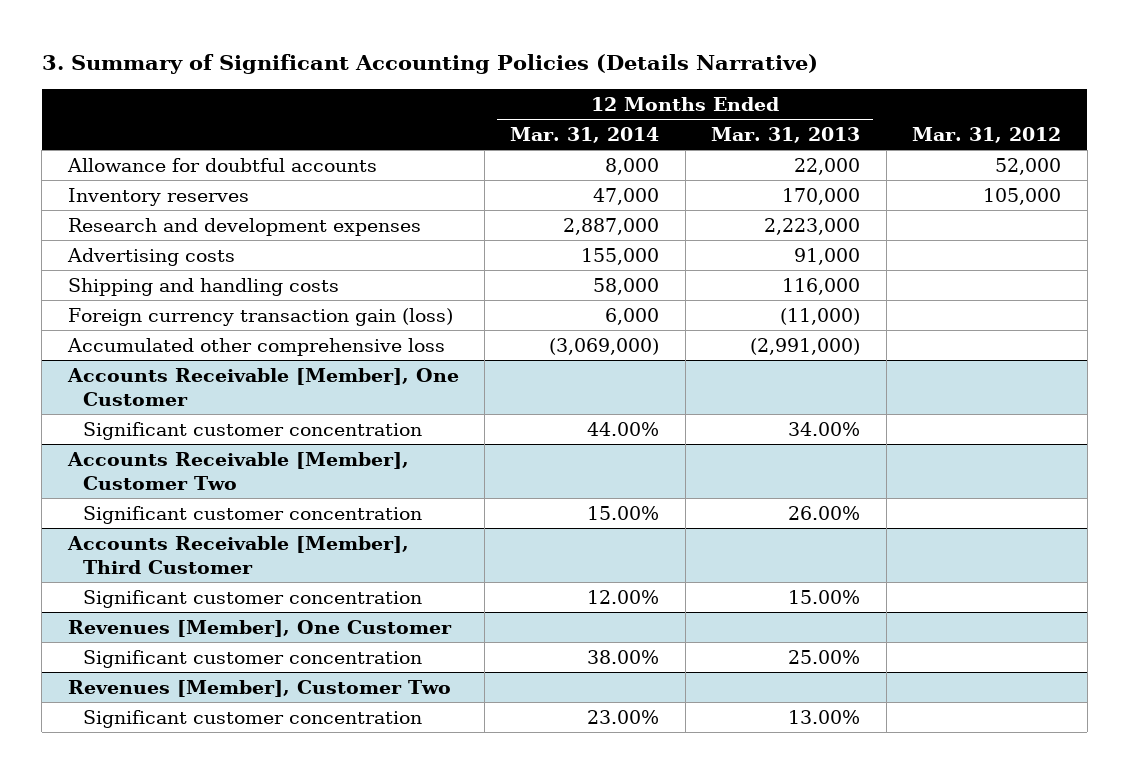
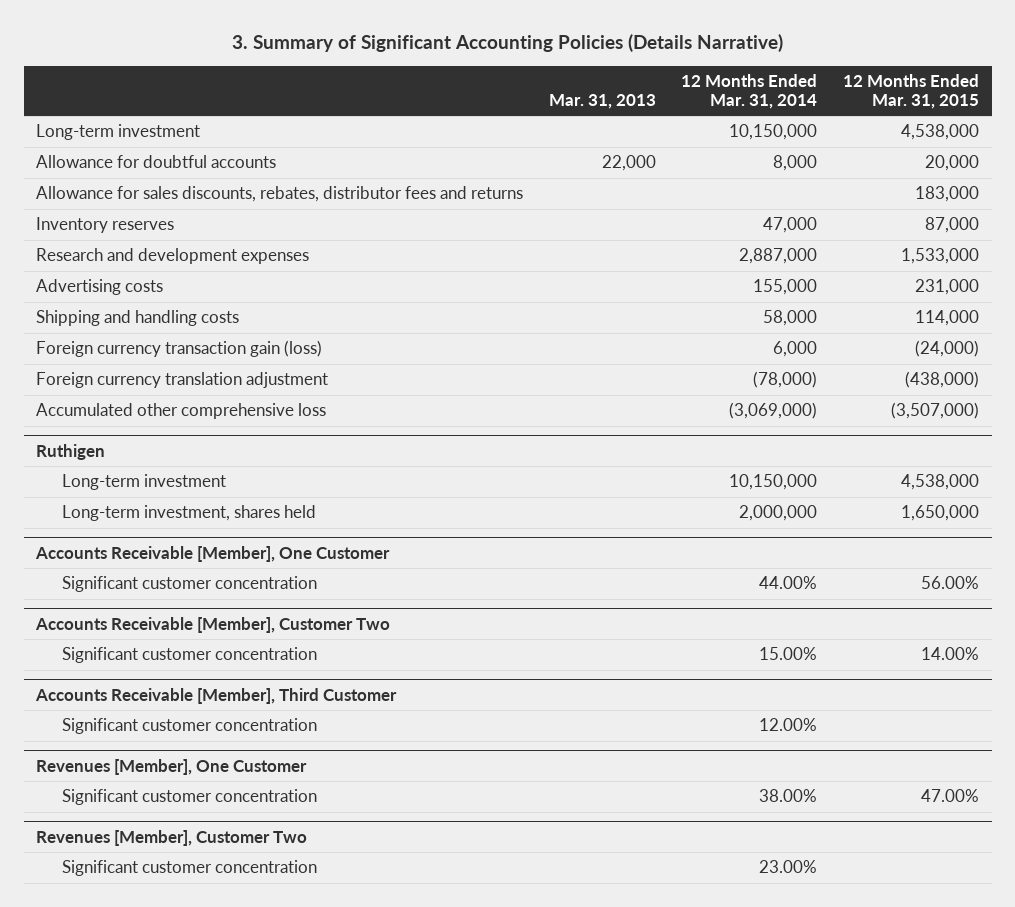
- | 12 Months Ended Mar. 31, 2014 | 12 Months Ended Mar. 31, 2013 | Mar. 31, 2012
+ | Mar. 31, 2013 | 12 Months Ended Mar. 31, 2014 | 12 Months Ended Mar. 31, 2015
+ Long-term investment | | 10,150,000 | 4,538,000
+ Allowance for sales discounts, rebates, distributor fees and returns | | | 183,000
+ Foreign currency translation adjustment | | (78,000) | (438,000)
+ Ruthigen
+ Long-term investment | | 10,150,000 | 4,538,000
+ Long-term investment, shares held | | 2,000,000 | 1,650,000

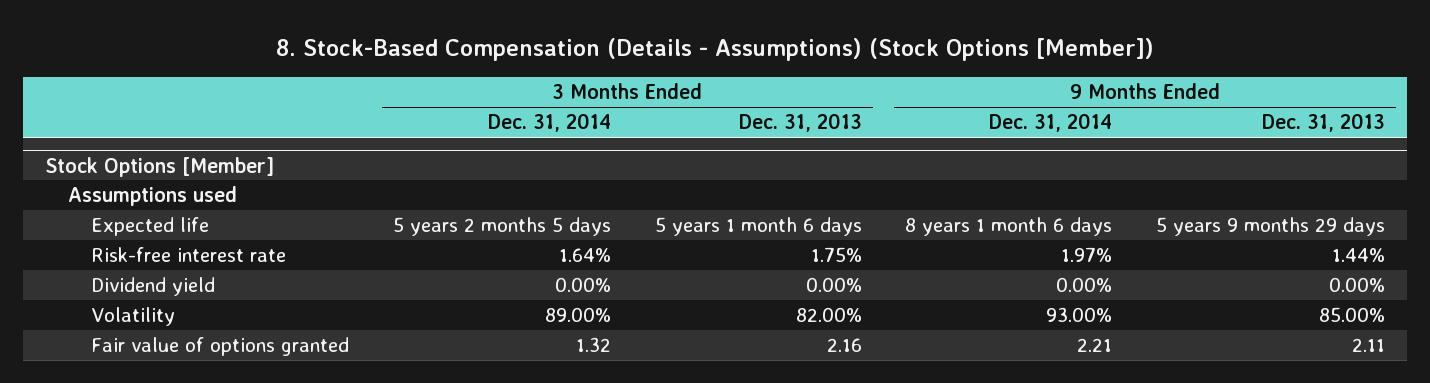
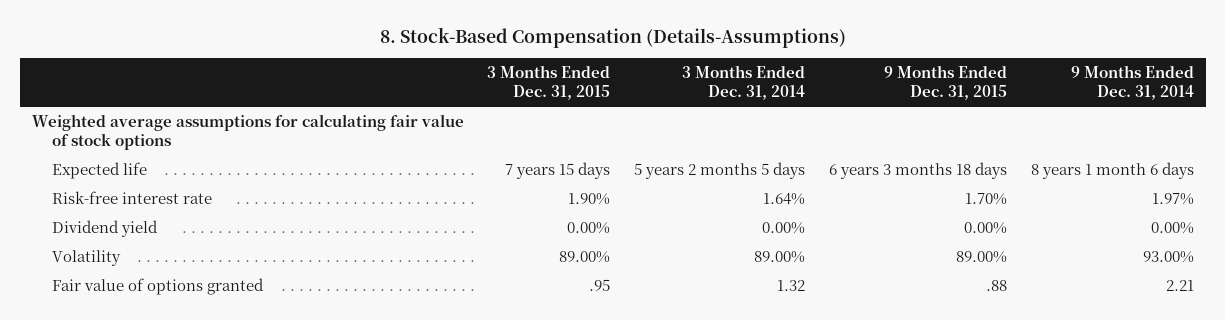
- 8. Stock-Based Compensation (Details - Assumptions) (Stock Options [Member])
+ 8. Stock-Based Compensation (Details-Assumptions)
- | 3 Months Ended Dec. 31, 2014 | 3 Months Ended Dec. 31, 2013 | 9 Months Ended Dec. 31, 2014 | 9 Months Ended Dec. 31, 2013
+ | 3 Months Ended Dec. 31, 2015 | 3 Months Ended Dec. 31, 2014 | 9 Months Ended Dec. 31, 2015 | 9 Months Ended Dec. 31, 2014
- Stock Options [Member]
- Assumptions used
+ Weighted average assumptions for calculating fair value of stock options

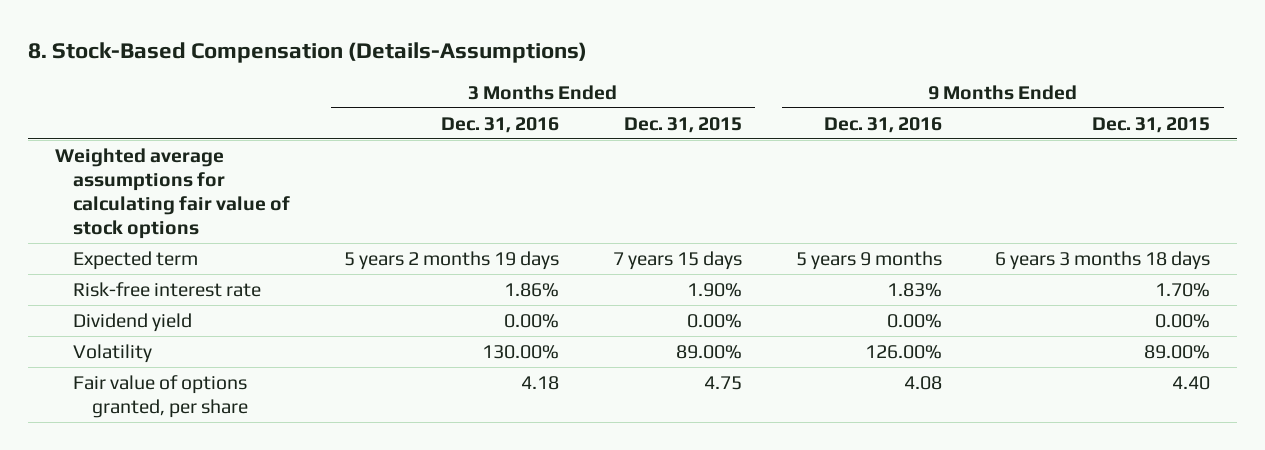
- | 3 Months Ended Dec. 31, 2015 | 3 Months Ended Dec. 31, 2014 | 9 Months Ended Dec. 31, 2015 | 9 Months Ended Dec. 31, 2014
+ | 3 Months Ended Dec. 31, 2016 | 3 Months Ended Dec. 31, 2015 | 9 Months Ended Dec. 31, 2016 | 9 Months Ended Dec. 31, 2015
- Expected life | 7 years 15 days | 5 years 2 months 5 days | 6 years 3 months 18 days | 8 years 1 month 6 days
+ Expected term | 5 years 2 months 19 days | 7 years 15 days | 5 years 9 months | 6 years 3 months 18 days
- Fair value of options granted | .95 | 1.32 | .88 | 2.21
+ Fair value of options granted, per share | 4.18 | 4.75 | 4.08 | 4.40

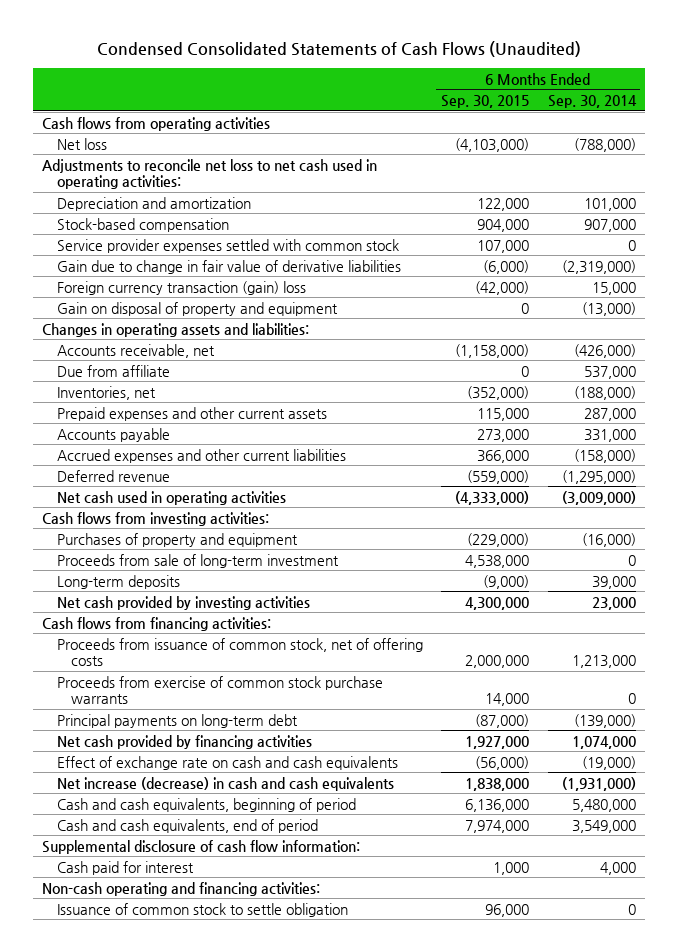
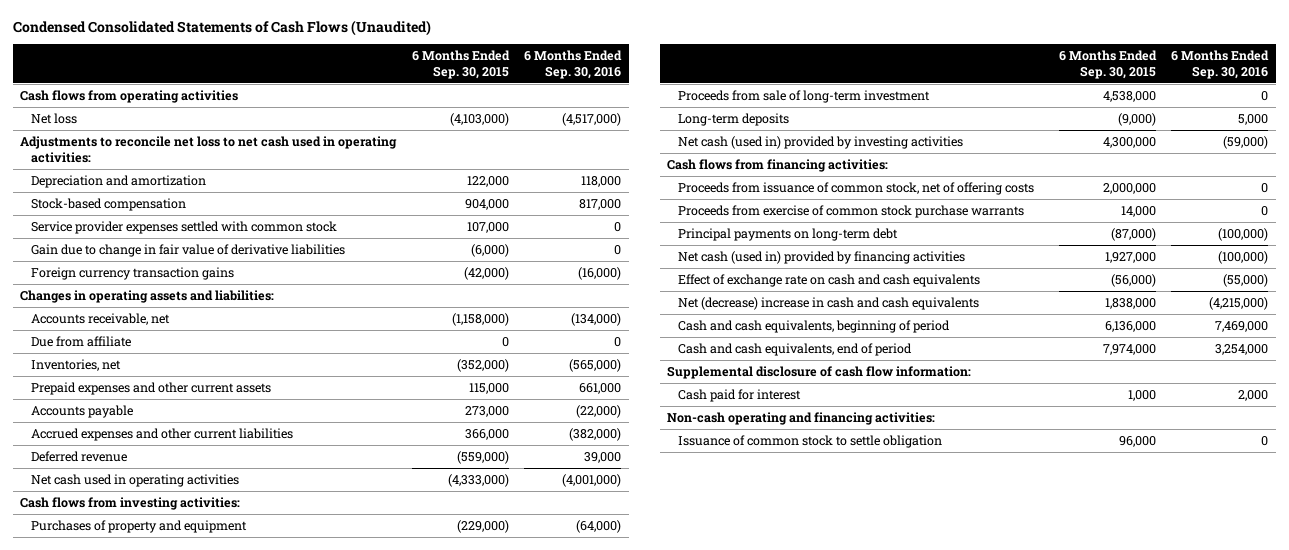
- | 6 Months Ended Sep. 30, 2015 | 6 Months Ended Sep. 30, 2014
+ | 6 Months Ended Sep. 30, 2015 | 6 Months Ended Sep. 30, 2016
- Foreign currency transaction (gain) loss | (42,000) | 15,000
- Gain on disposal of property and equipment | 0 | (13,000)
+ Foreign currency transaction gains | (42,000) | (16,000)
- Net cash provided by investing activities | 4,300,000 | 23,000
+ Net cash (used in) provided by investing activities | 4,300,000 | (59,000)
- Net cash provided by financing activities | 1,927,000 | 1,074,000
+ Net cash (used in) provided by financing activities | 1,927,000 | (100,000)
- Net increase (decrease) in cash and cash equivalents | 1,838,000 | (1,931,000)
+ Net (decrease) increase in cash and cash equivalents | 1,838,000 | (4,215,000)

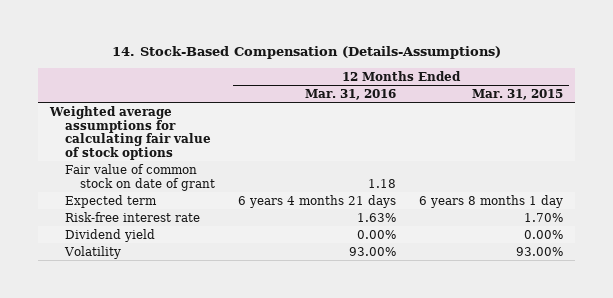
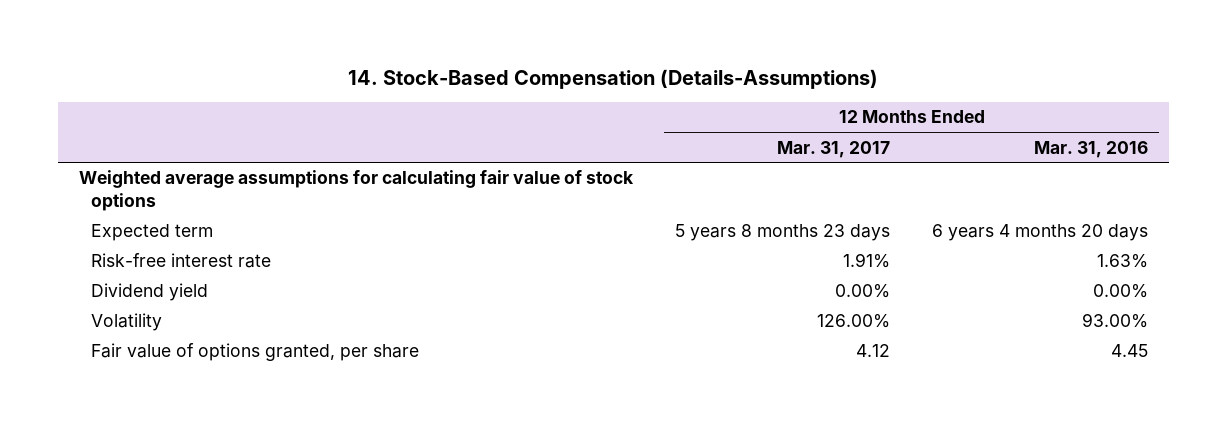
- | 12 Months Ended Mar. 31, 2016 | 12 Months Ended Mar. 31, 2015
+ | 12 Months Ended Mar. 31, 2017 | 12 Months Ended Mar. 31, 2016
- Fair value of common stock on date of grant | 1.18 |
- Expected term | 6 years 4 months 21 days | 6 years 8 months 1 day
+ Expected term | 5 years 8 months 23 days | 6 years 4 months 20 days
+ Fair value of options granted, per share | 4.12 | 4.45

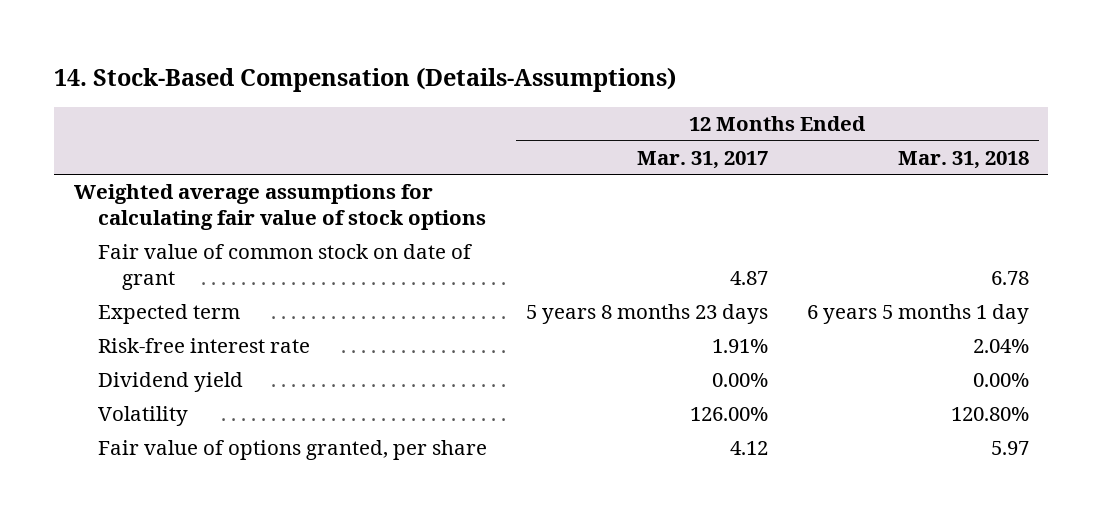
- | 12 Months Ended Mar. 31, 2017 | 12 Months Ended Mar. 31, 2016
+ | 12 Months Ended Mar. 31, 2017 | 12 Months Ended Mar. 31, 2018
+ Fair value of common stock on date of grant | 4.87 | 6.78

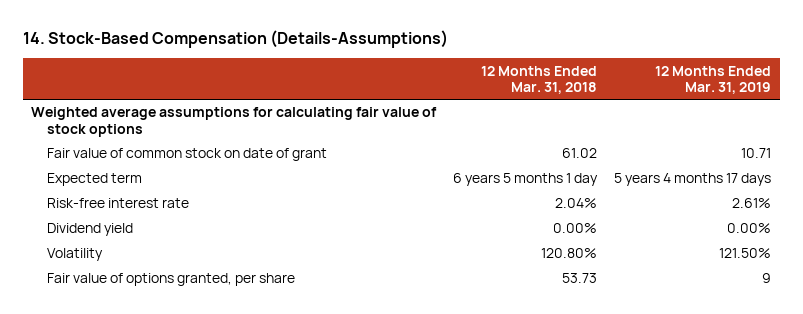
- | 12 Months Ended Mar. 31, 2017 | 12 Months Ended Mar. 31, 2018
+ | 12 Months Ended Mar. 31, 2018 | 12 Months Ended Mar. 31, 2019
- Fair value of common stock on date of grant | 4.87 | 6.78
+ Fair value of common stock on date of grant | 61.02 | 10.71
- Fair value of options granted, per share | 4.12 | 5.97
+ Fair value of options granted, per share | 53.73 | 9

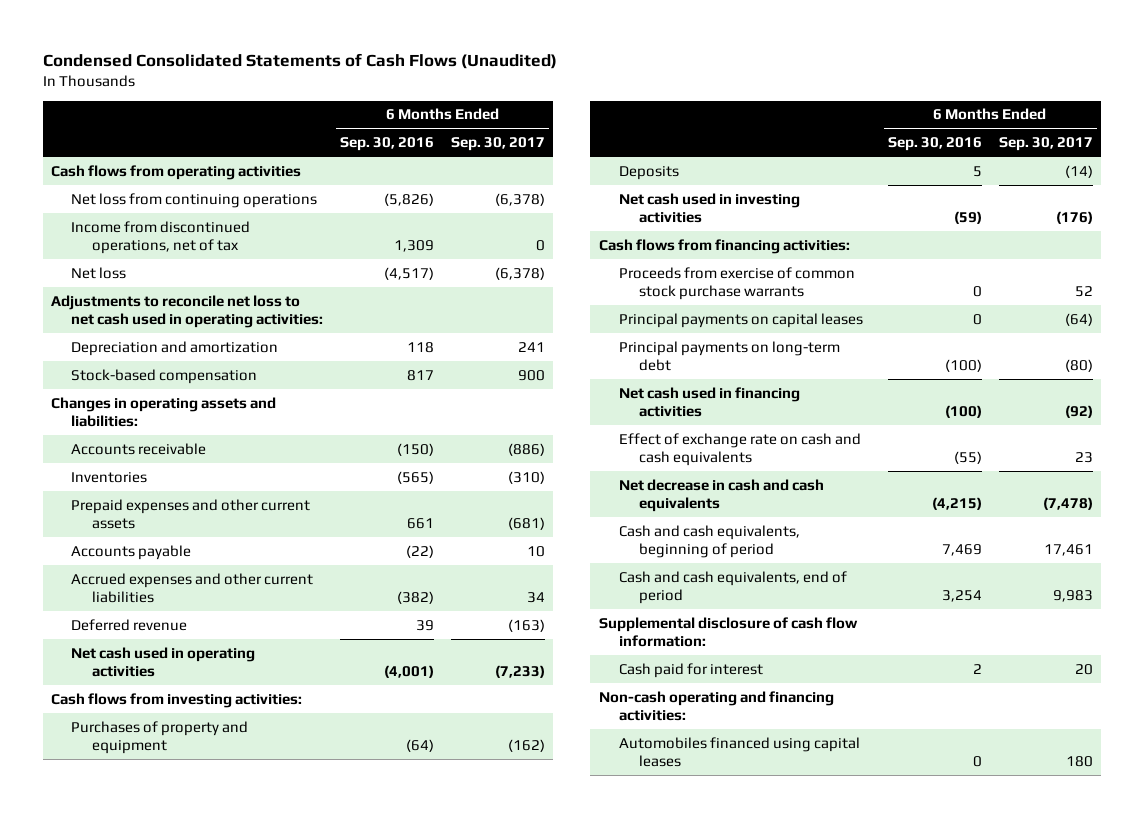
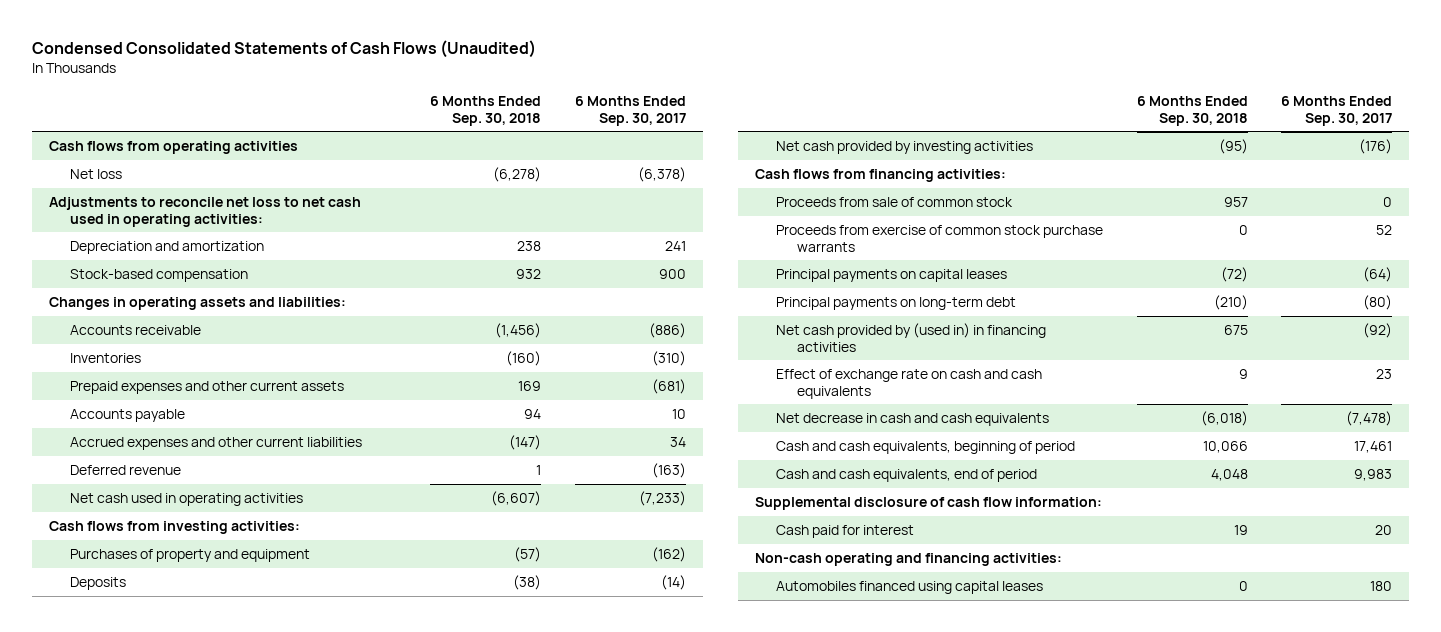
- | 6 Months Ended Sep. 30, 2016 | 6 Months Ended Sep. 30, 2017
+ | 6 Months Ended Sep. 30, 2018 | 6 Months Ended Sep. 30, 2017
- Net loss from continuing operations | (5,826) | (6,378)
- Income from discontinued operations, net of tax | 1,309 | 0
- Net cash used in investing activities | (59) | (176)
+ Net cash provided by investing activities | (95) | (176)
+ Proceeds from sale of common stock | 957 | 0
- Net cash used in financing activities | (100) | (92)
+ Net cash provided by (used in) in financing activities | 675 | (92)

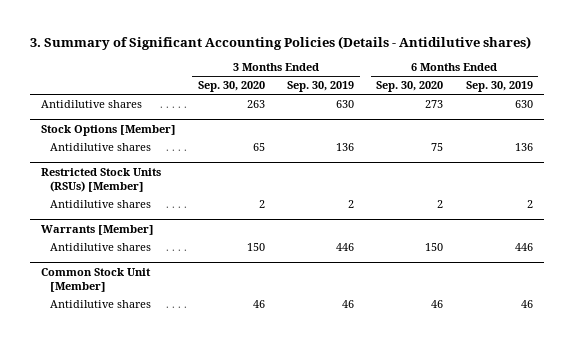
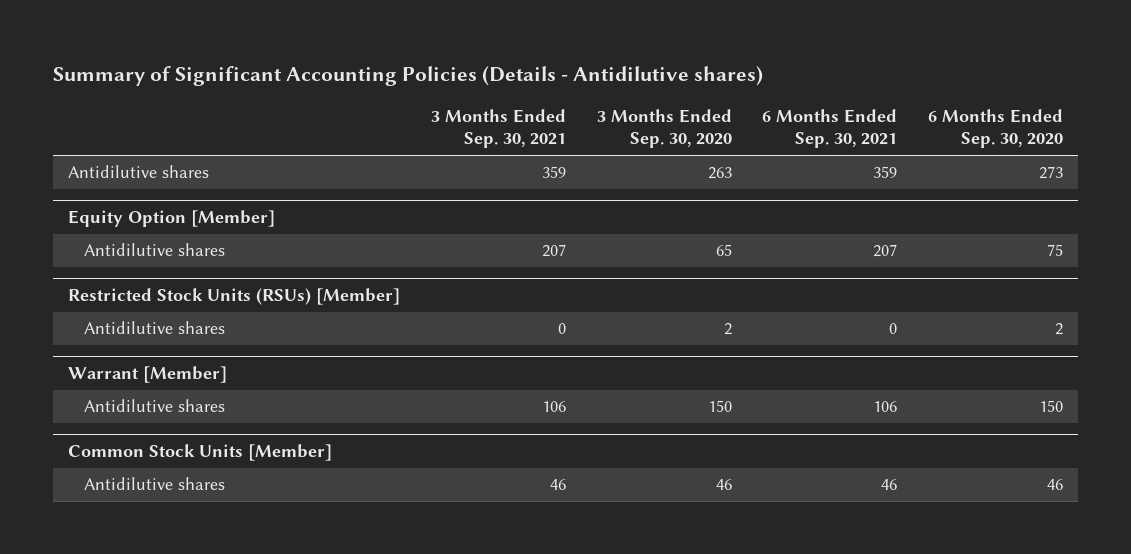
- 3. Summary of Significant Accounting Policies (Details - Antidilutive shares)
+ Summary of Significant Accounting Policies (Details - Antidilutive shares)
- | 3 Months Ended Sep. 30, 2020 | 3 Months Ended Sep. 30, 2019 | 6 Months Ended Sep. 30, 2020 | 6 Months Ended Sep. 30, 2019
+ | 3 Months Ended Sep. 30, 2021 | 3 Months Ended Sep. 30, 2020 | 6 Months Ended Sep. 30, 2021 | 6 Months Ended Sep. 30, 2020
- Stock Options [Member]
+ Equity Option [Member]
- Warrants [Member]
+ Warrant [Member]
- Common Stock Unit [Member]
+ Common Stock Units [Member]

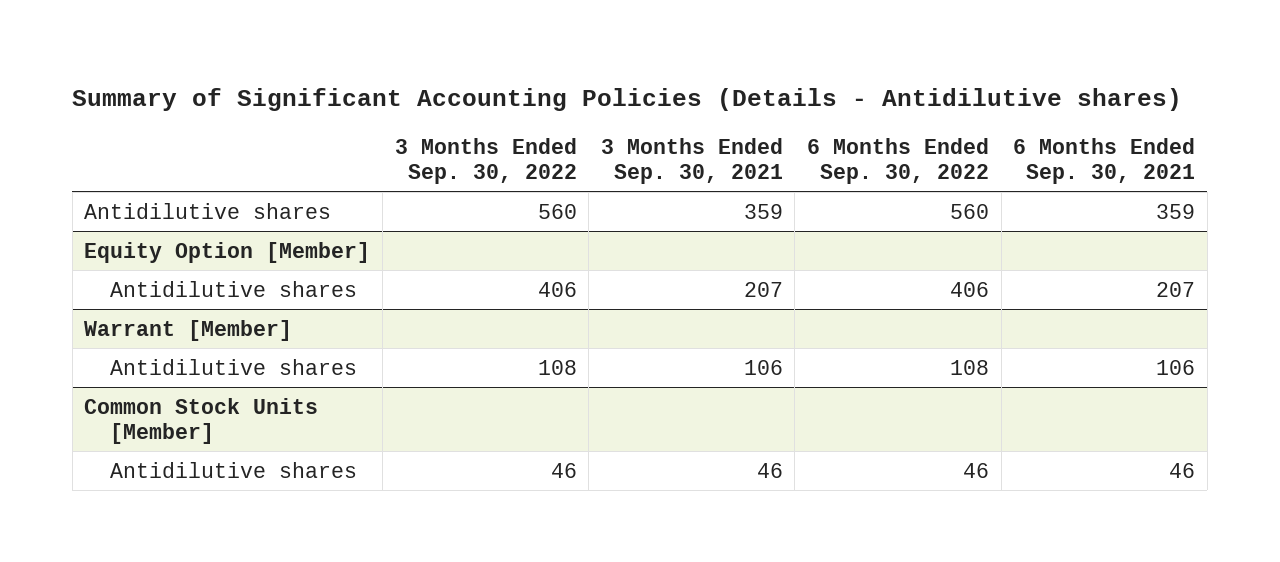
- | 3 Months Ended Sep. 30, 2021 | 3 Months Ended Sep. 30, 2020 | 6 Months Ended Sep. 30, 2021 | 6 Months Ended Sep. 30, 2020
+ | 3 Months Ended Sep. 30, 2022 | 3 Months Ended Sep. 30, 2021 | 6 Months Ended Sep. 30, 2022 | 6 Months Ended Sep. 30, 2021
- Restricted Stock Units (RSUs) [Member]
- Antidilutive shares | 0 | 2 | 0 | 2

